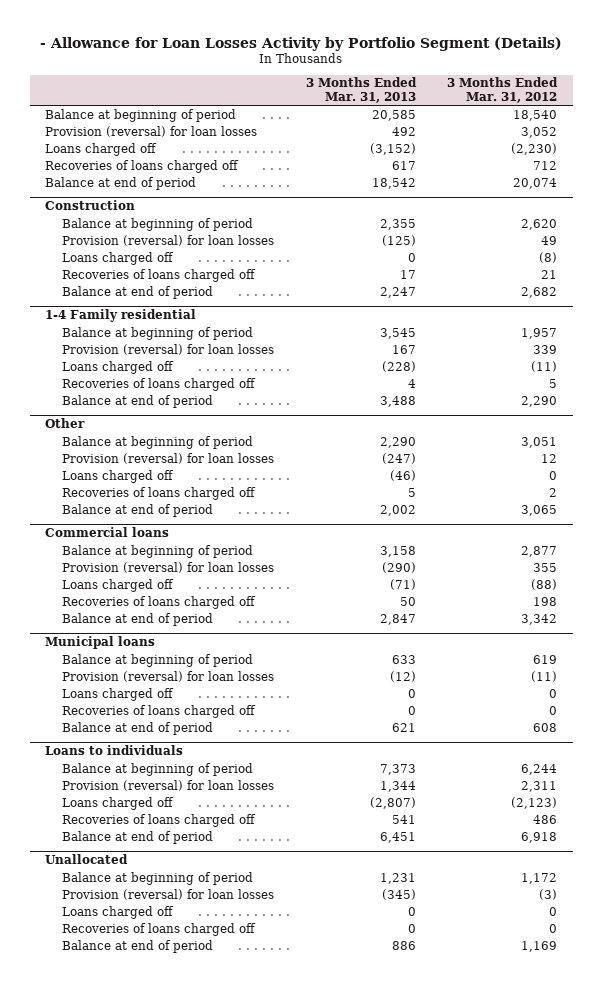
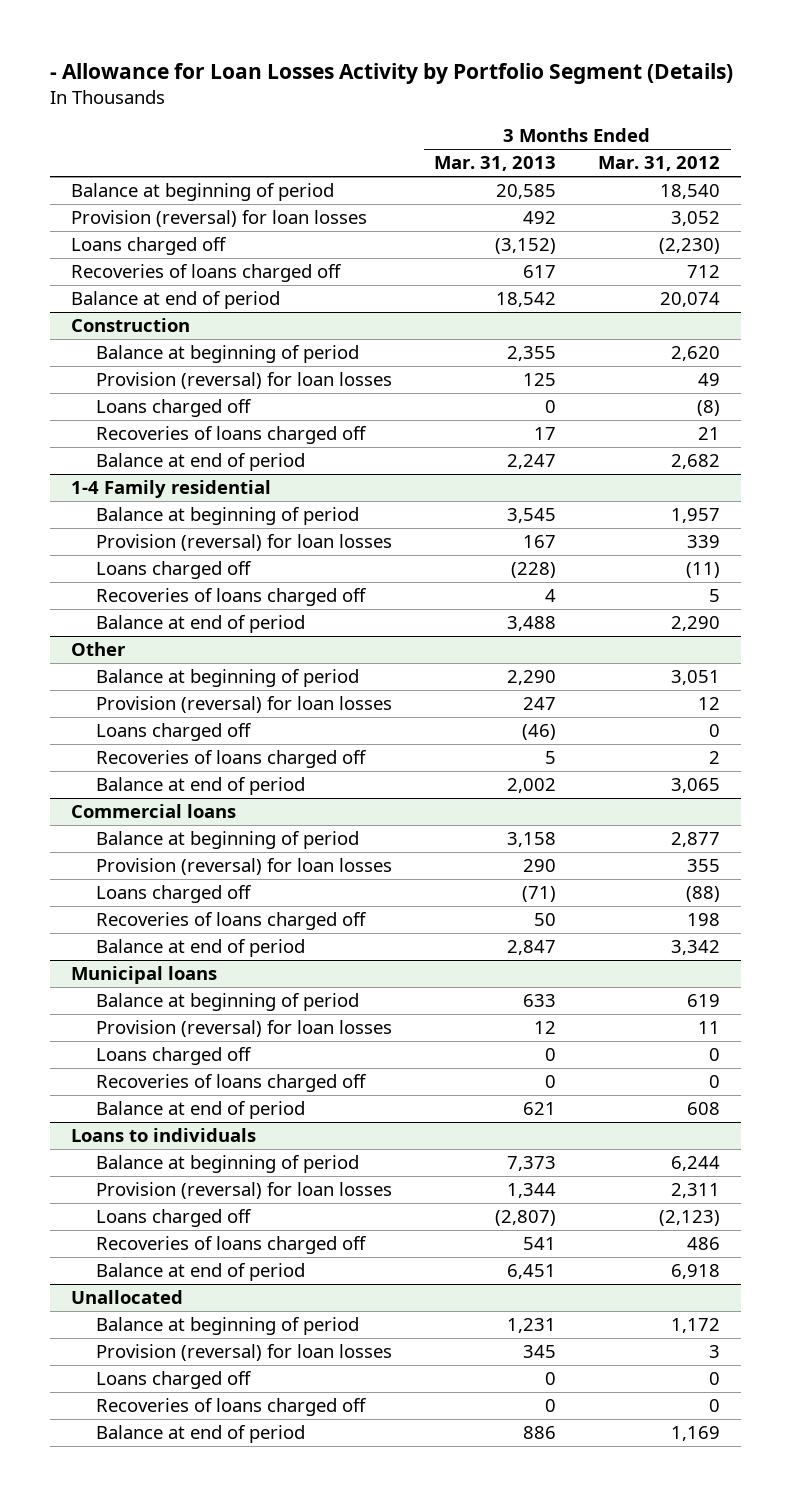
@ Construction
- Provision (reversal) for loan losses | (125) | 49
+ Provision (reversal) for loan losses | 125 | 49
@ Other
- Provision (reversal) for loan losses | (247) | 12
+ Provision (reversal) for loan losses | 247 | 12
@ Commercial loans
- Provision (reversal) for loan losses | (290) | 355
+ Provision (reversal) for loan losses | 290 | 355
@ Municipal loans
- Provision (reversal) for loan losses | (12) | (11)
+ Provision (reversal) for loan losses | 12 | 11
@ Unallocated
- Provision (reversal) for loan losses | (345) | (3)
+ Provision (reversal) for loan losses | 345 | 3

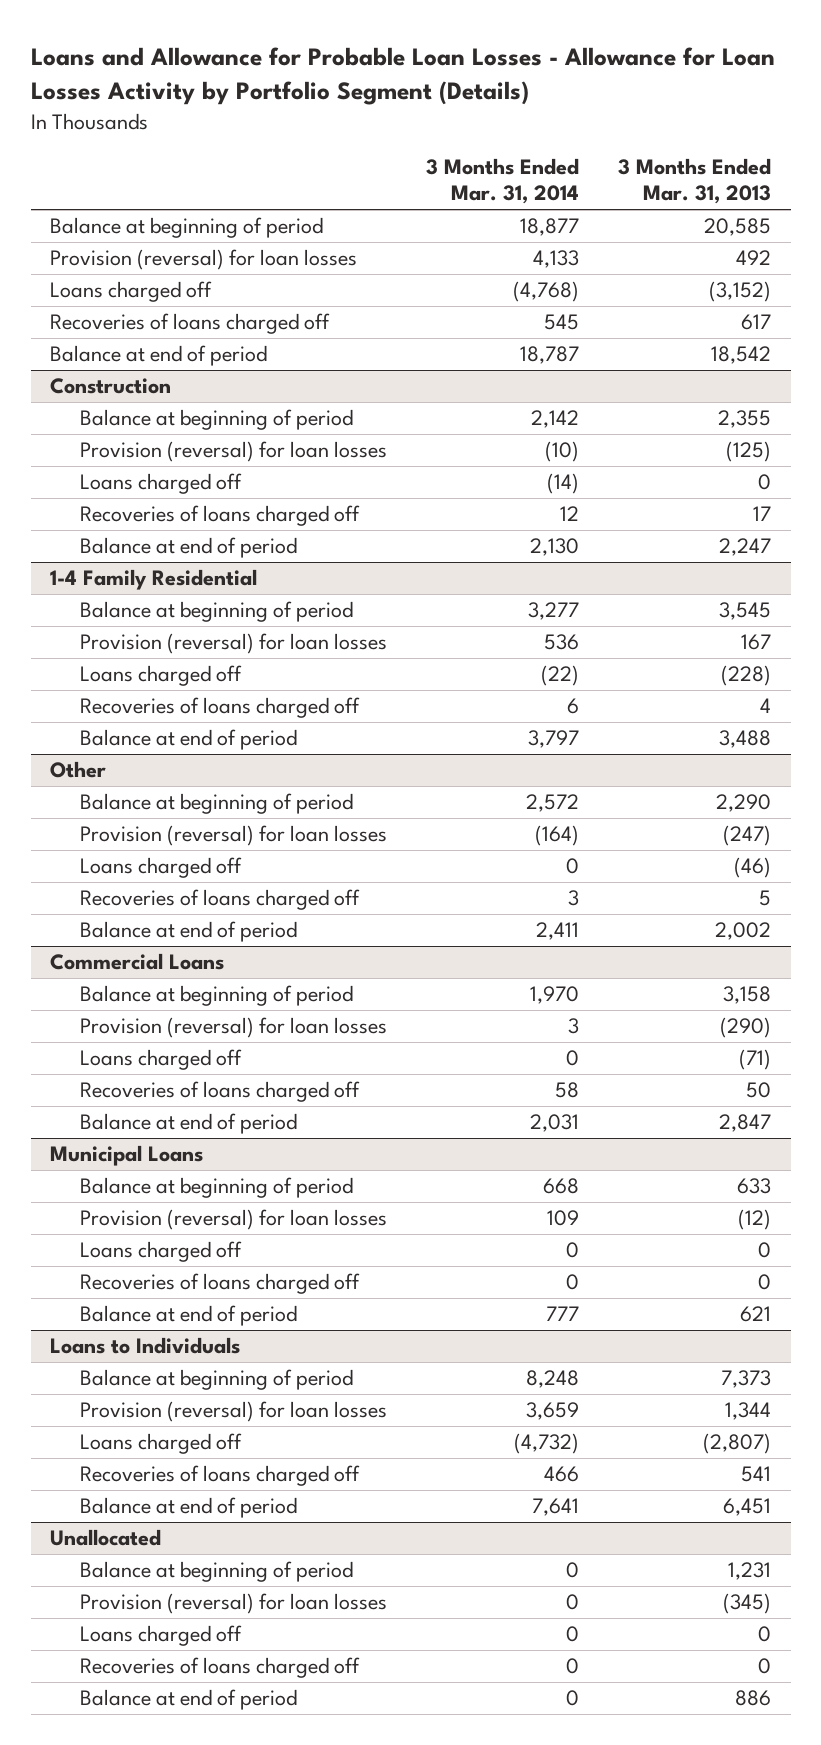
- - Allowance for Loan Losses Activity by Portfolio Segment (Details)
+ Loans and Allowance for Probable Loan Losses - Allowance for Loan Losses Activity by Portfolio Segment (Details)
- | 3 Months Ended Mar. 31, 2013 | 3 Months Ended Mar. 31, 2012
+ | 3 Months Ended Mar. 31, 2014 | 3 Months Ended Mar. 31, 2013
@ Construction
- Provision (reversal) for loan losses | 125 | 49
+ Provision (reversal) for loan losses | (10) | (125)
- 1-4 Family residential
+ 1-4 Family Residential
@ Other
- Provision (reversal) for loan losses | 247 | 12
+ Provision (reversal) for loan losses | (164) | (247)
- Commercial loans
+ Commercial Loans
- Provision (reversal) for loan losses | 290 | 355
+ Provision (reversal) for loan losses | 3 | (290)
- Municipal loans
+ Municipal Loans
- Provision (reversal) for loan losses | 12 | 11
+ Provision (reversal) for loan losses | 109 | (12)
- Loans to individuals
+ Loans to Individuals
@ Unallocated
- Provision (reversal) for loan losses | 345 | 3
+ Provision (reversal) for loan losses | 0 | (345)

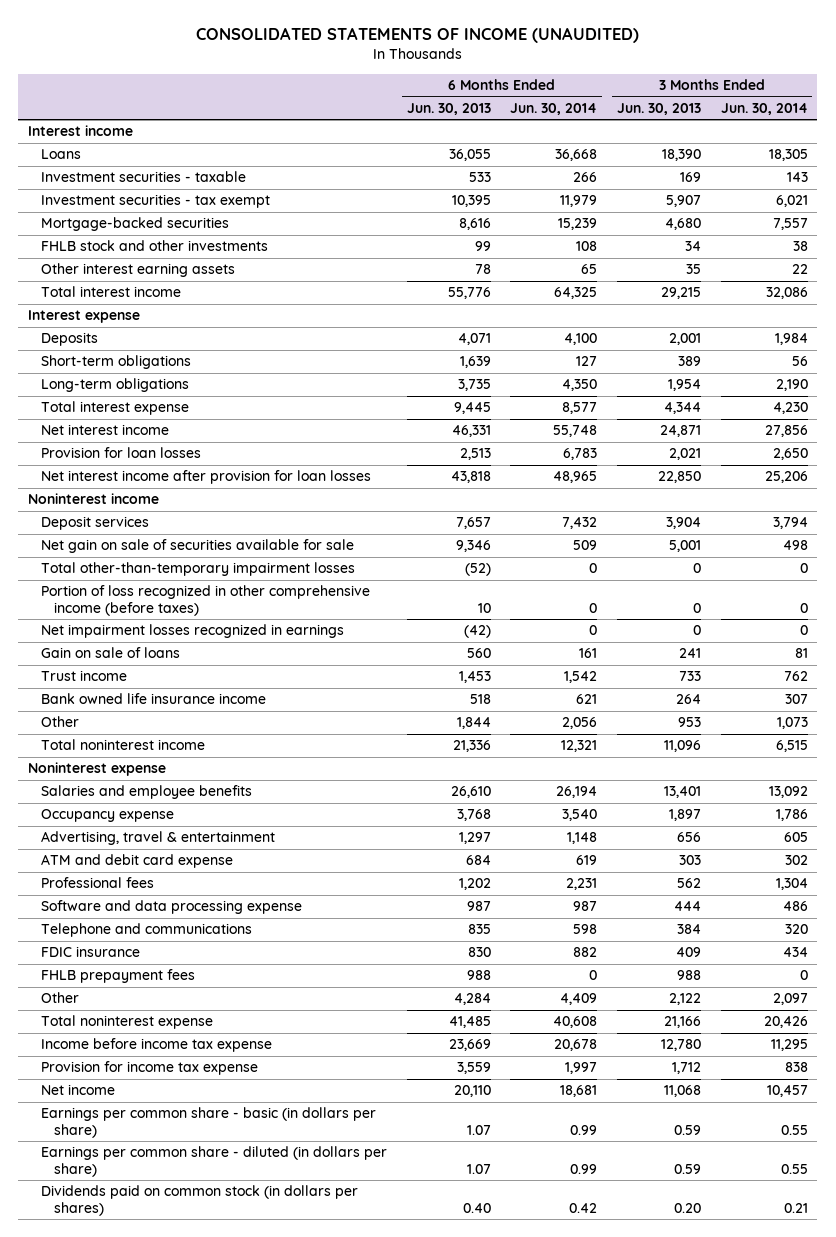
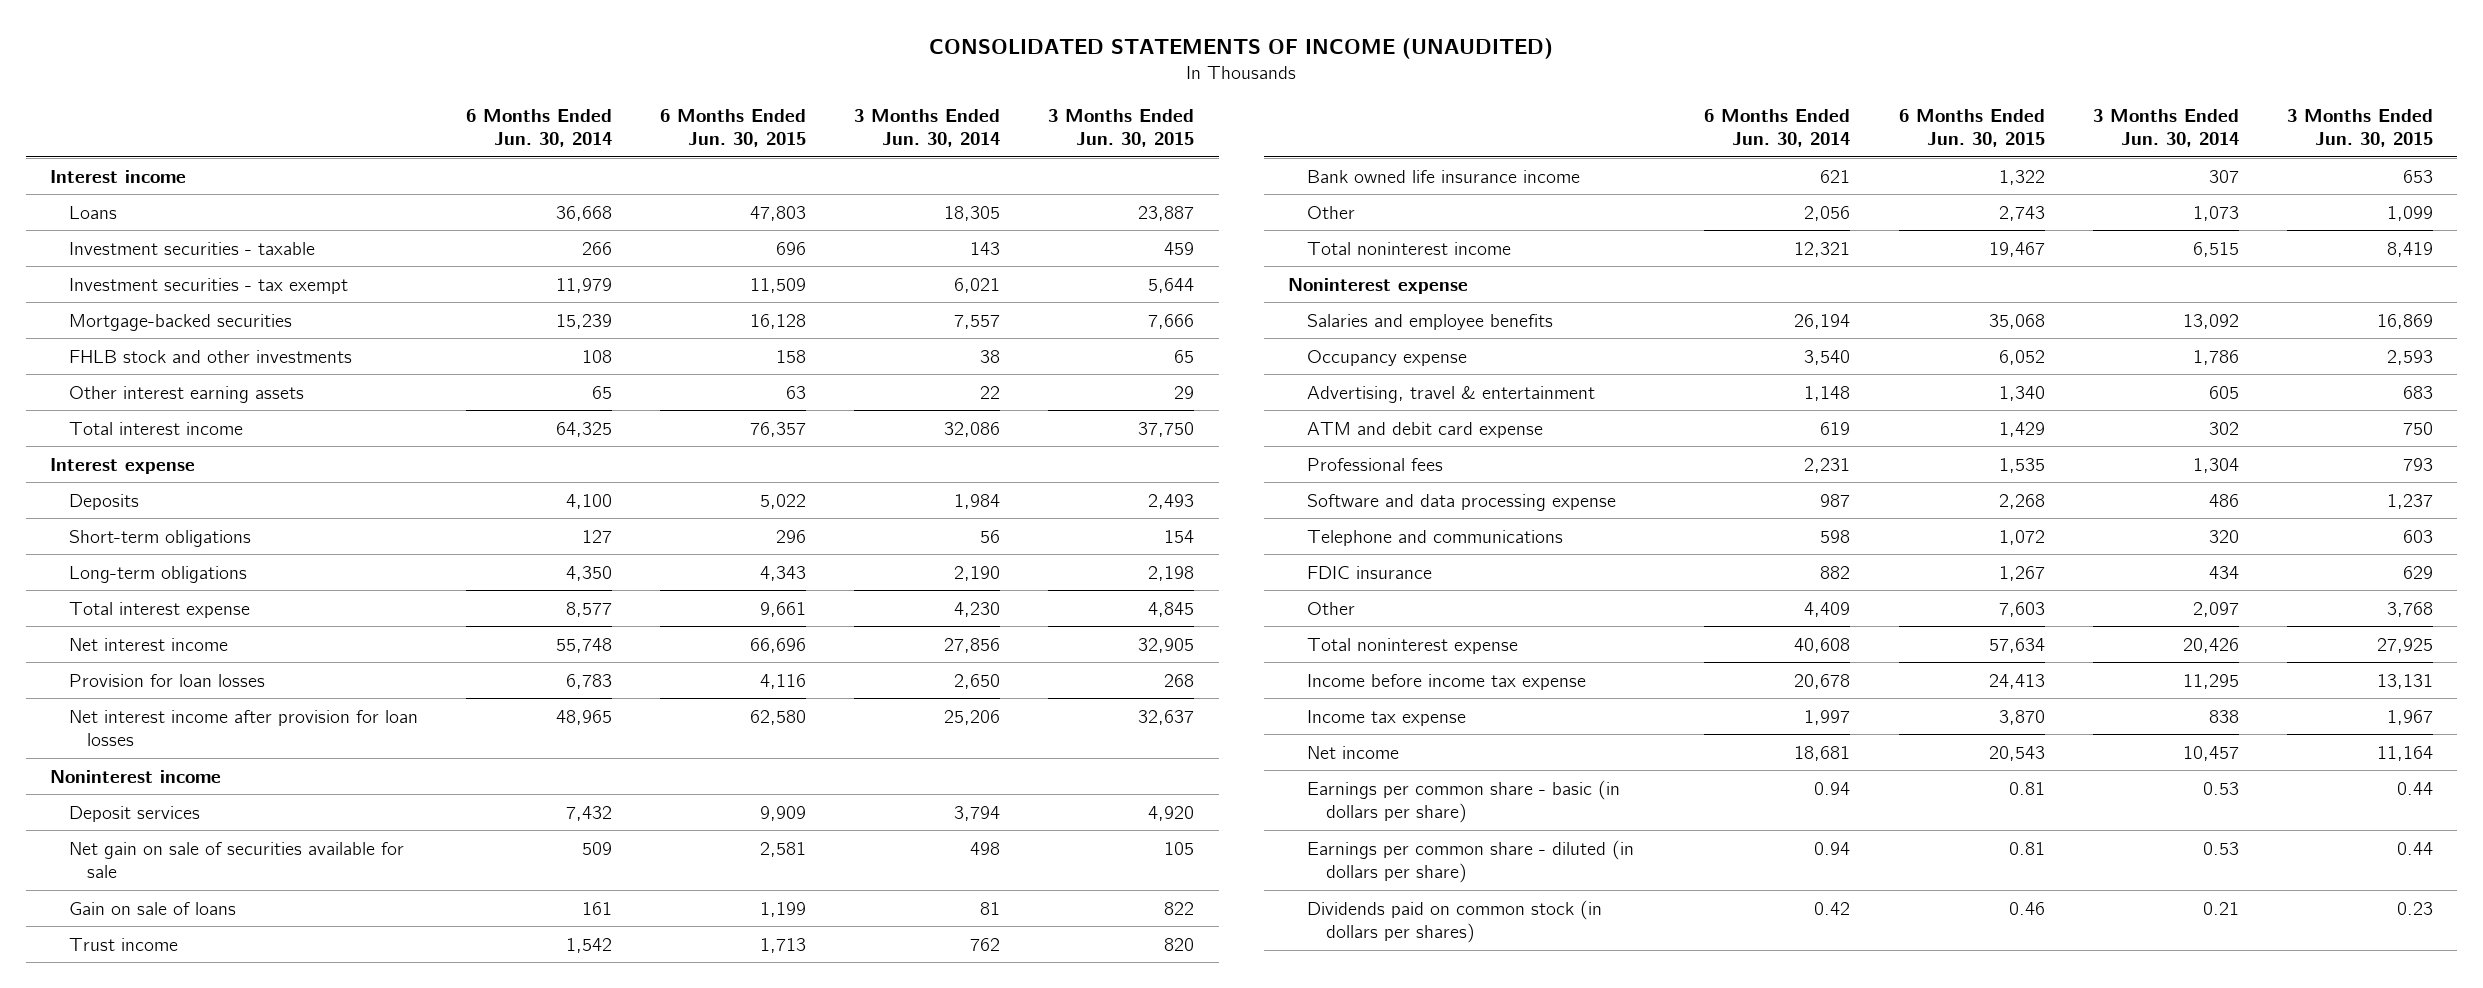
- | 6 Months Ended Jun. 30, 2013 | 6 Months Ended Jun. 30, 2014 | 3 Months Ended Jun. 30, 2013 | 3 Months Ended Jun. 30, 2014
+ | 6 Months Ended Jun. 30, 2014 | 6 Months Ended Jun. 30, 2015 | 3 Months Ended Jun. 30, 2014 | 3 Months Ended Jun. 30, 2015
- Total other-than-temporary impairment losses | (52) | 0 | 0 | 0
- Portion of loss recognized in other comprehensive income (before taxes) | 10 | 0 | 0 | 0
- Net impairment losses recognized in earnings | (42) | 0 | 0 | 0
- FHLB prepayment fees | 988 | 0 | 988 | 0
- Provision for income tax expense | 3,559 | 1,997 | 1,712 | 838
+ Income tax expense | 1,997 | 3,870 | 838 | 1,967
- Earnings per common share - basic (in dollars per share) | 1.07 | 0.99 | 0.59 | 0.55
- Earnings per common share - diluted (in dollars per share) | 1.07 | 0.99 | 0.59 | 0.55
+ Earnings per common share - basic (in dollars per share) | 0.94 | 0.81 | 0.53 | 0.44
+ Earnings per common share - diluted (in dollars per share) | 0.94 | 0.81 | 0.53 | 0.44

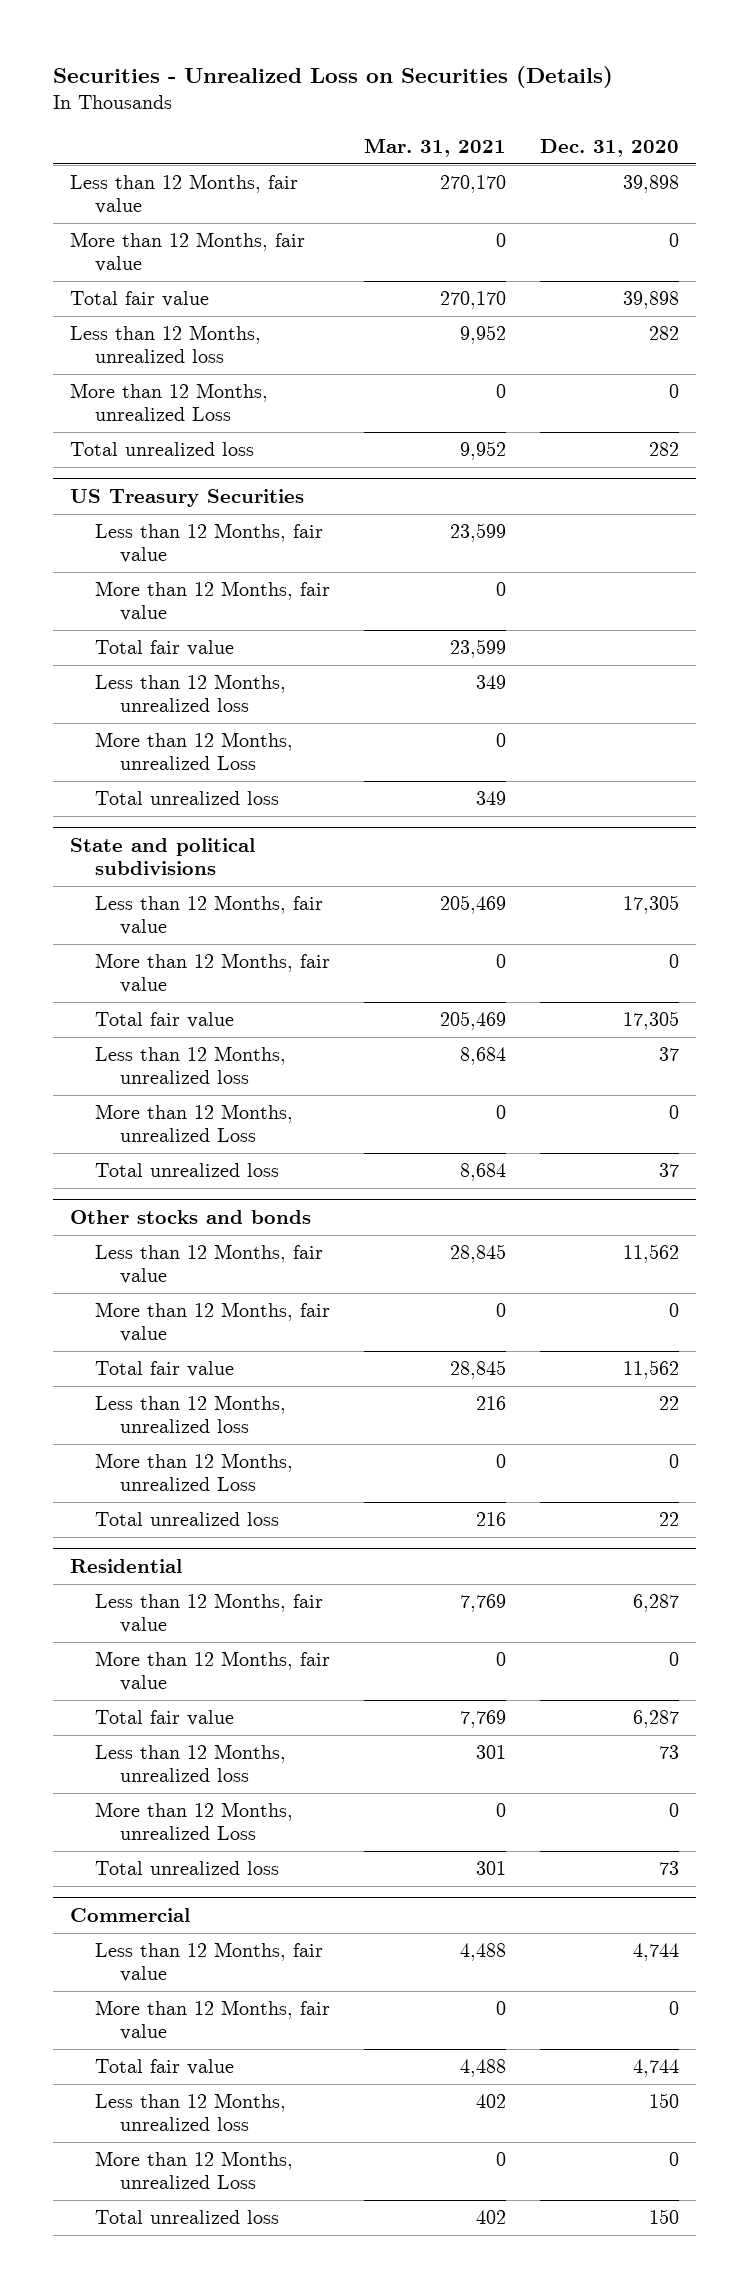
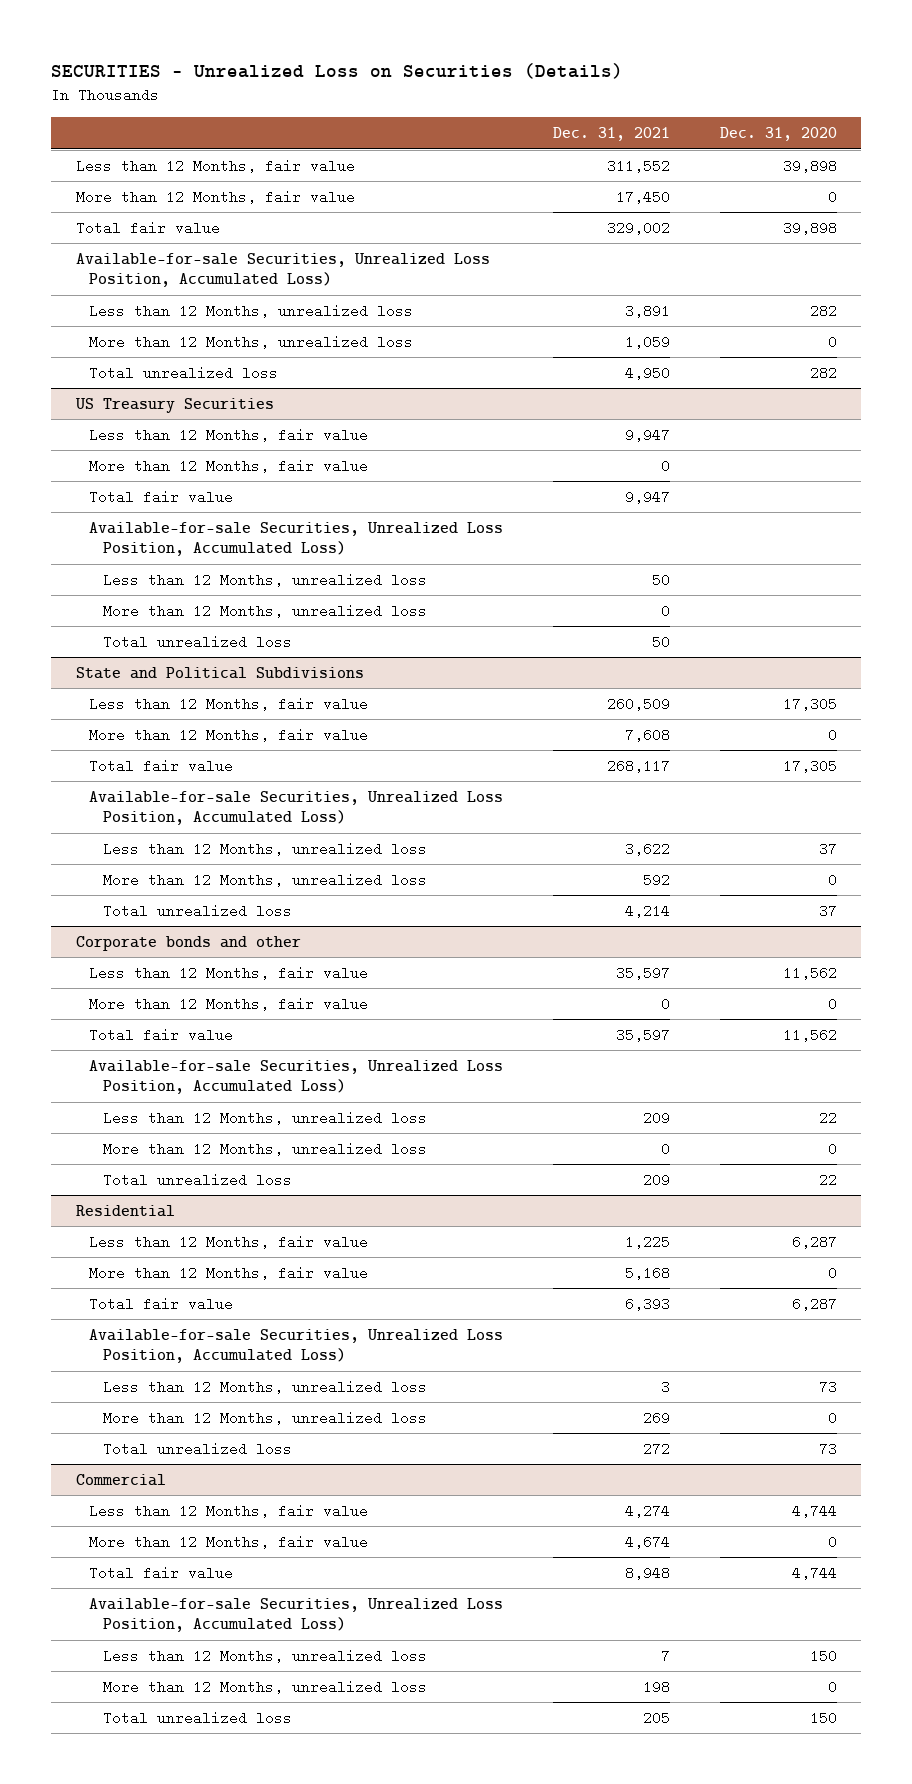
- Securities - Unrealized Loss on Securities (Details)
+ SECURITIES - Unrealized Loss on Securities (Details)
- | Mar. 31, 2021 | Dec. 31, 2020
+ | Dec. 31, 2021 | Dec. 31, 2020
+ Available-for-sale Securities, Unrealized Loss Position, Accumulated Loss)
- More than 12 Months, unrealized Loss | 0 | 0
+ More than 12 Months, unrealized loss | 1,059 | 0
@ US Treasury Securities
+ Available-for-sale Securities, Unrealized Loss Position, Accumulated Loss)
- More than 12 Months, unrealized Loss | 0 |
+ More than 12 Months, unrealized loss | 0 |
- State and political subdivisions
+ State and Political Subdivisions
+ Available-for-sale Securities, Unrealized Loss Position, Accumulated Loss)
- More than 12 Months, unrealized Loss | 0 | 0
+ More than 12 Months, unrealized loss | 592 | 0
- Other stocks and bonds
+ Corporate bonds and other
+ Available-for-sale Securities, Unrealized Loss Position, Accumulated Loss)
- More than 12 Months, unrealized Loss | 0 | 0
+ More than 12 Months, unrealized loss | 0 | 0
@ Residential
+ Available-for-sale Securities, Unrealized Loss Position, Accumulated Loss)
- More than 12 Months, unrealized Loss | 0 | 0
+ More than 12 Months, unrealized loss | 269 | 0
@ Commercial
+ Available-for-sale Securities, Unrealized Loss Position, Accumulated Loss)
- More than 12 Months, unrealized Loss | 0 | 0
+ More than 12 Months, unrealized loss | 198 | 0

